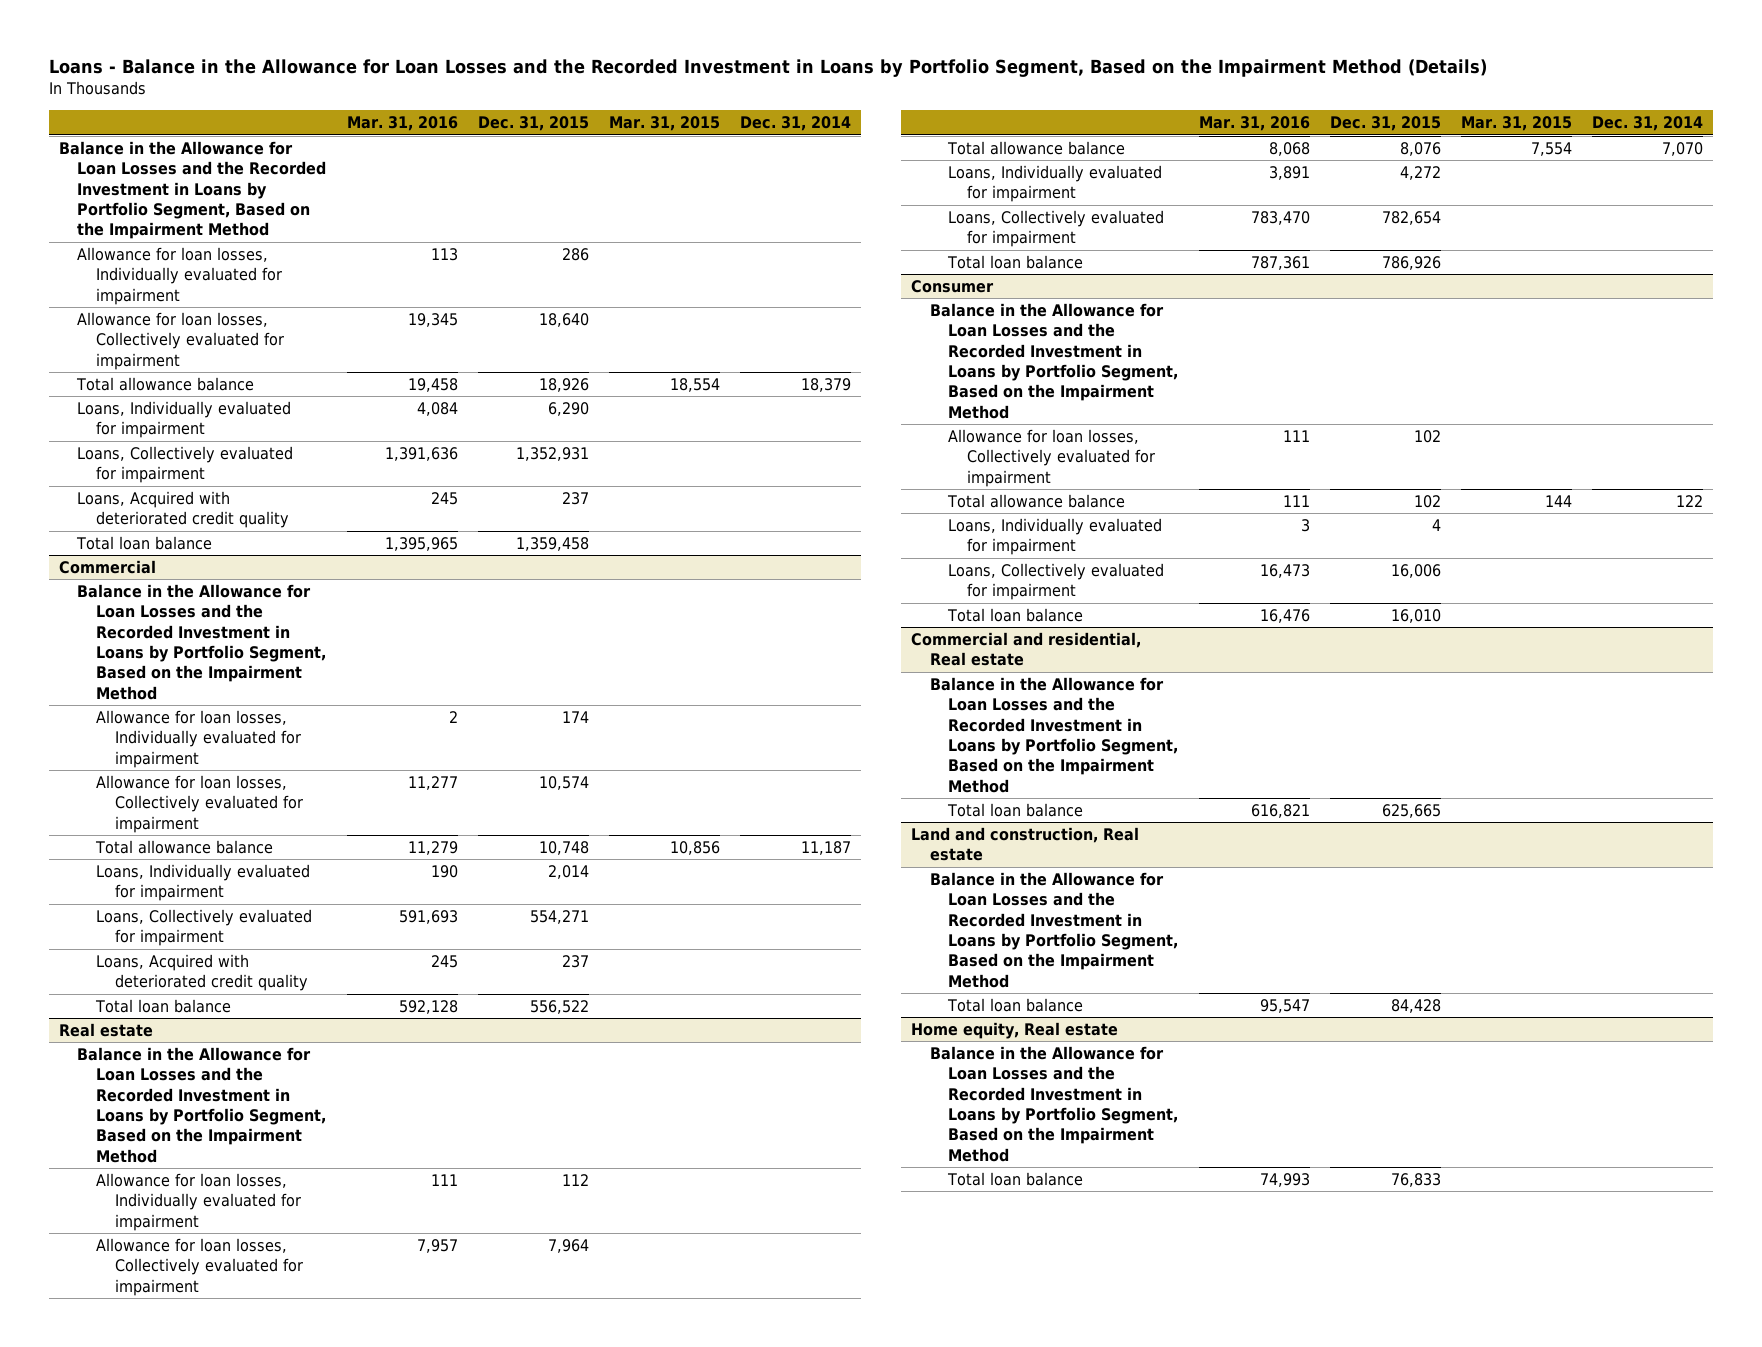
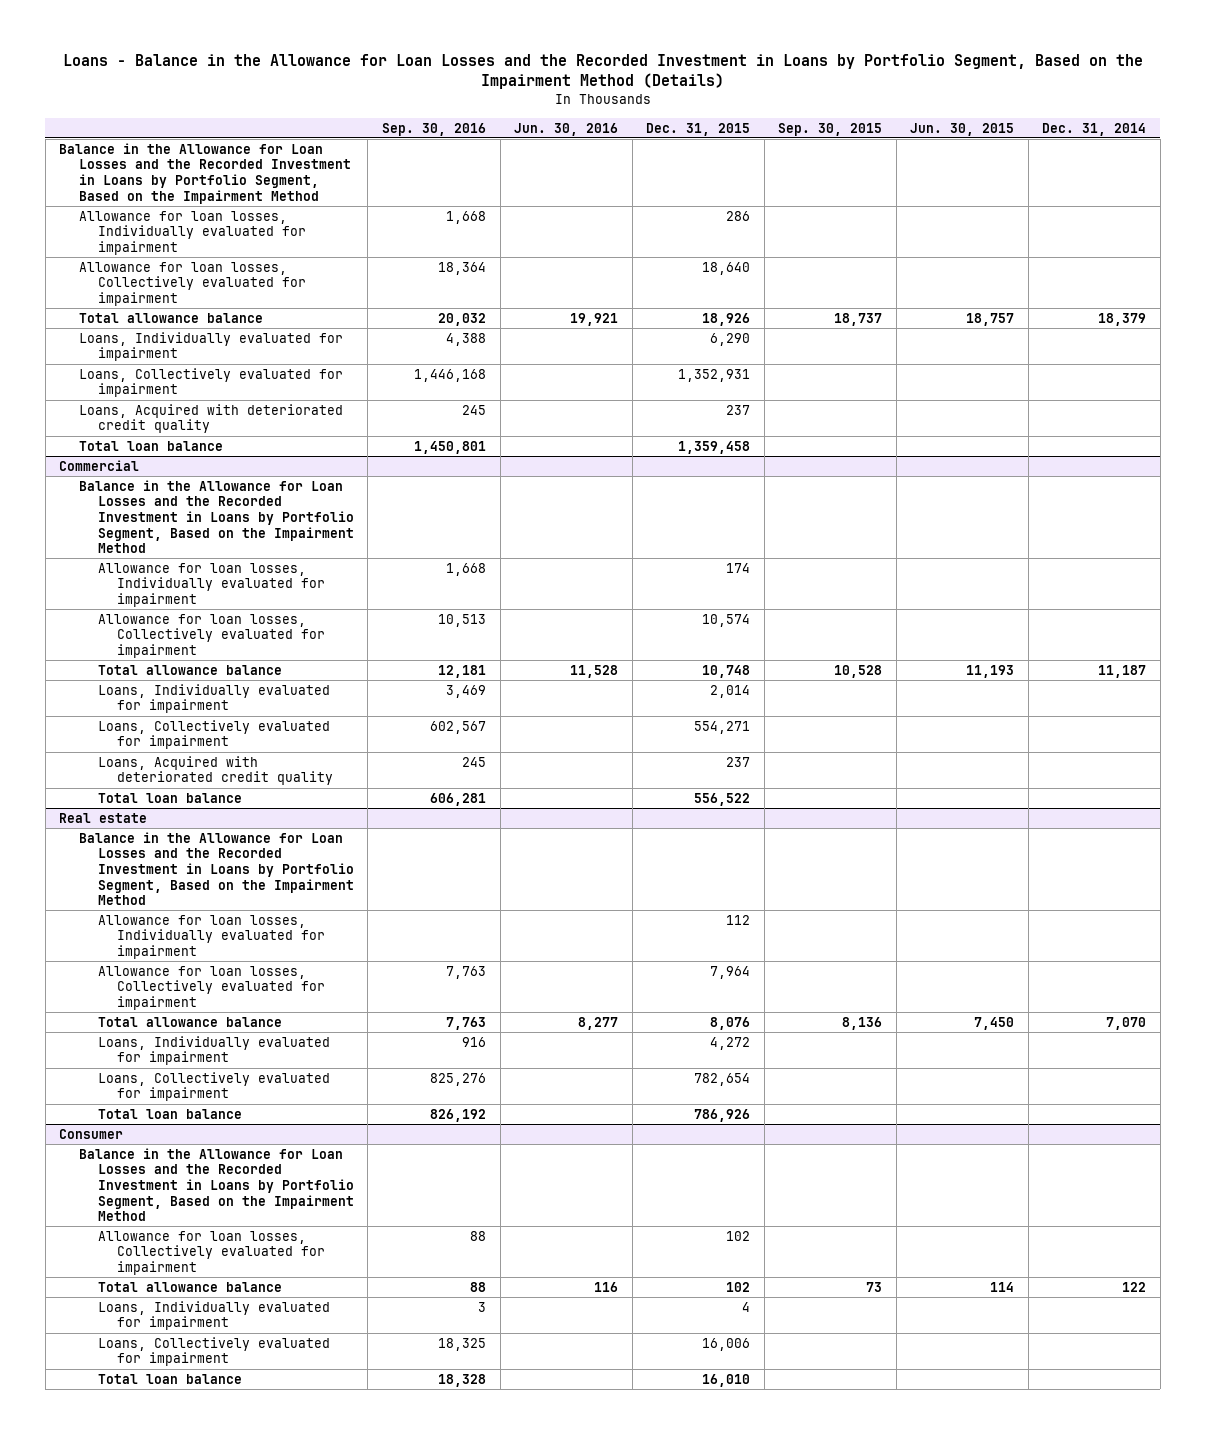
- | Mar. 31, 2016 | Dec. 31, 2015 | Mar. 31, 2015 | Dec. 31, 2014
+ | Sep. 30, 2016 | Jun. 30, 2016 | Dec. 31, 2015 | Sep. 30, 2015 | Jun. 30, 2015 | Dec. 31, 2014
- Commercial and residential, Real estate
- Balance in the Allowance for Loan Losses and the Recorded Investment in Loans by Portfolio Segment, Based on the Impairment Method
- Total loan balance | 616,821 | 625,665 | |
- Land and construction, Real estate
- Balance in the Allowance for Loan Losses and the Recorded Investment in Loans by Portfolio Segment, Based on the Impairment Method
- Total loan balance | 95,547 | 84,428 | |
- Home equity, Real estate
- Balance in the Allowance for Loan Losses and the Recorded Investment in Loans by Portfolio Segment, Based on the Impairment Method
- Total loan balance | 74,993 | 76,833 | |

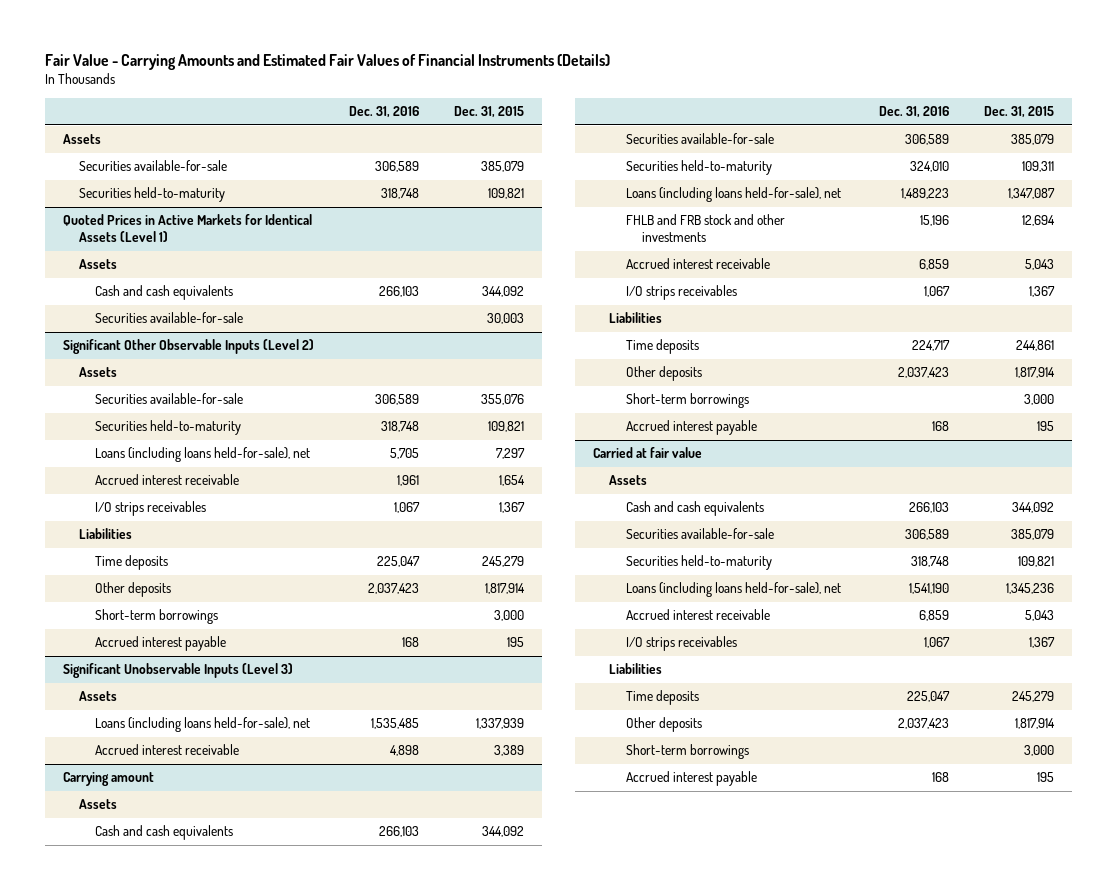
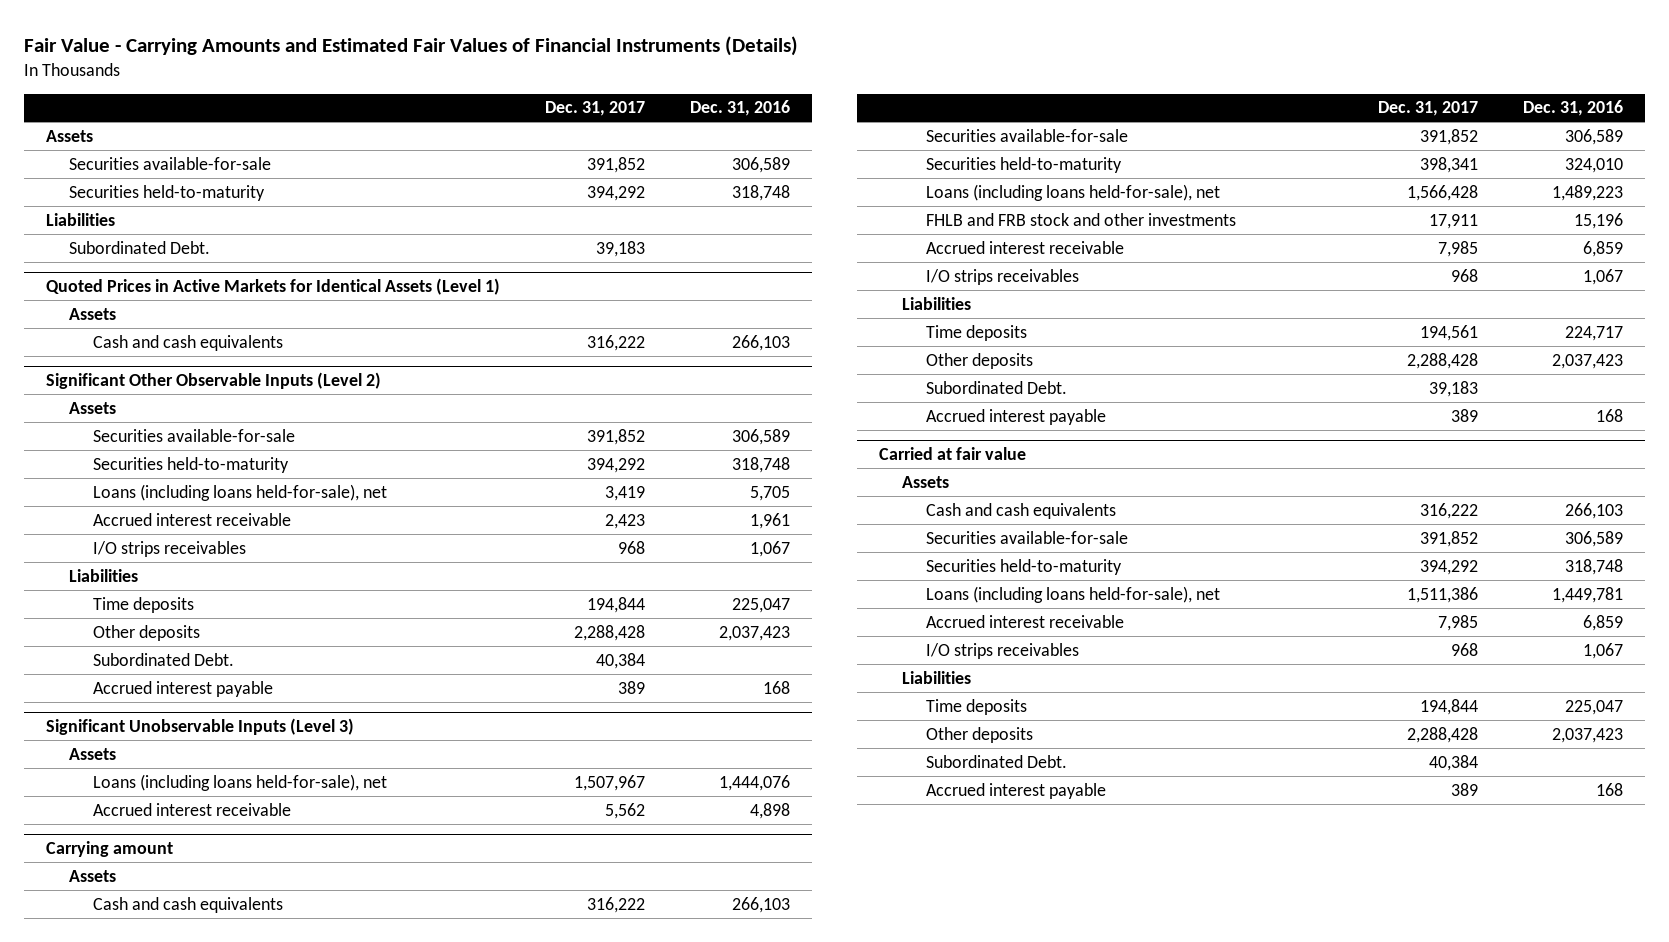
- | Dec. 31, 2016 | Dec. 31, 2015
+ | Dec. 31, 2017 | Dec. 31, 2016
+ Liabilities
+ Subordinated Debt. | 39,183 |
@ Quoted Prices in Active Markets for Identical Assets (Level 1)
- Securities available-for-sale | | 30,003
@ Significant Other Observable Inputs (Level 2)
- Short-term borrowings | | 3,000
+ Subordinated Debt. | 40,384 |
@ Significant Unobservable Inputs (Level 3)
- Loans (including loans held-for-sale), net | 1,535,485 | 1,337,939
+ Loans (including loans held-for-sale), net | 1,507,967 | 1,444,076
@ Carrying amount
- Short-term borrowings | | 3,000
+ Subordinated Debt. | 39,183 |
@ Carried at fair value
- Loans (including loans held-for-sale), net | 1,541,190 | 1,345,236
+ Loans (including loans held-for-sale), net | 1,511,386 | 1,449,781
- Short-term borrowings | | 3,000
+ Subordinated Debt. | 40,384 |

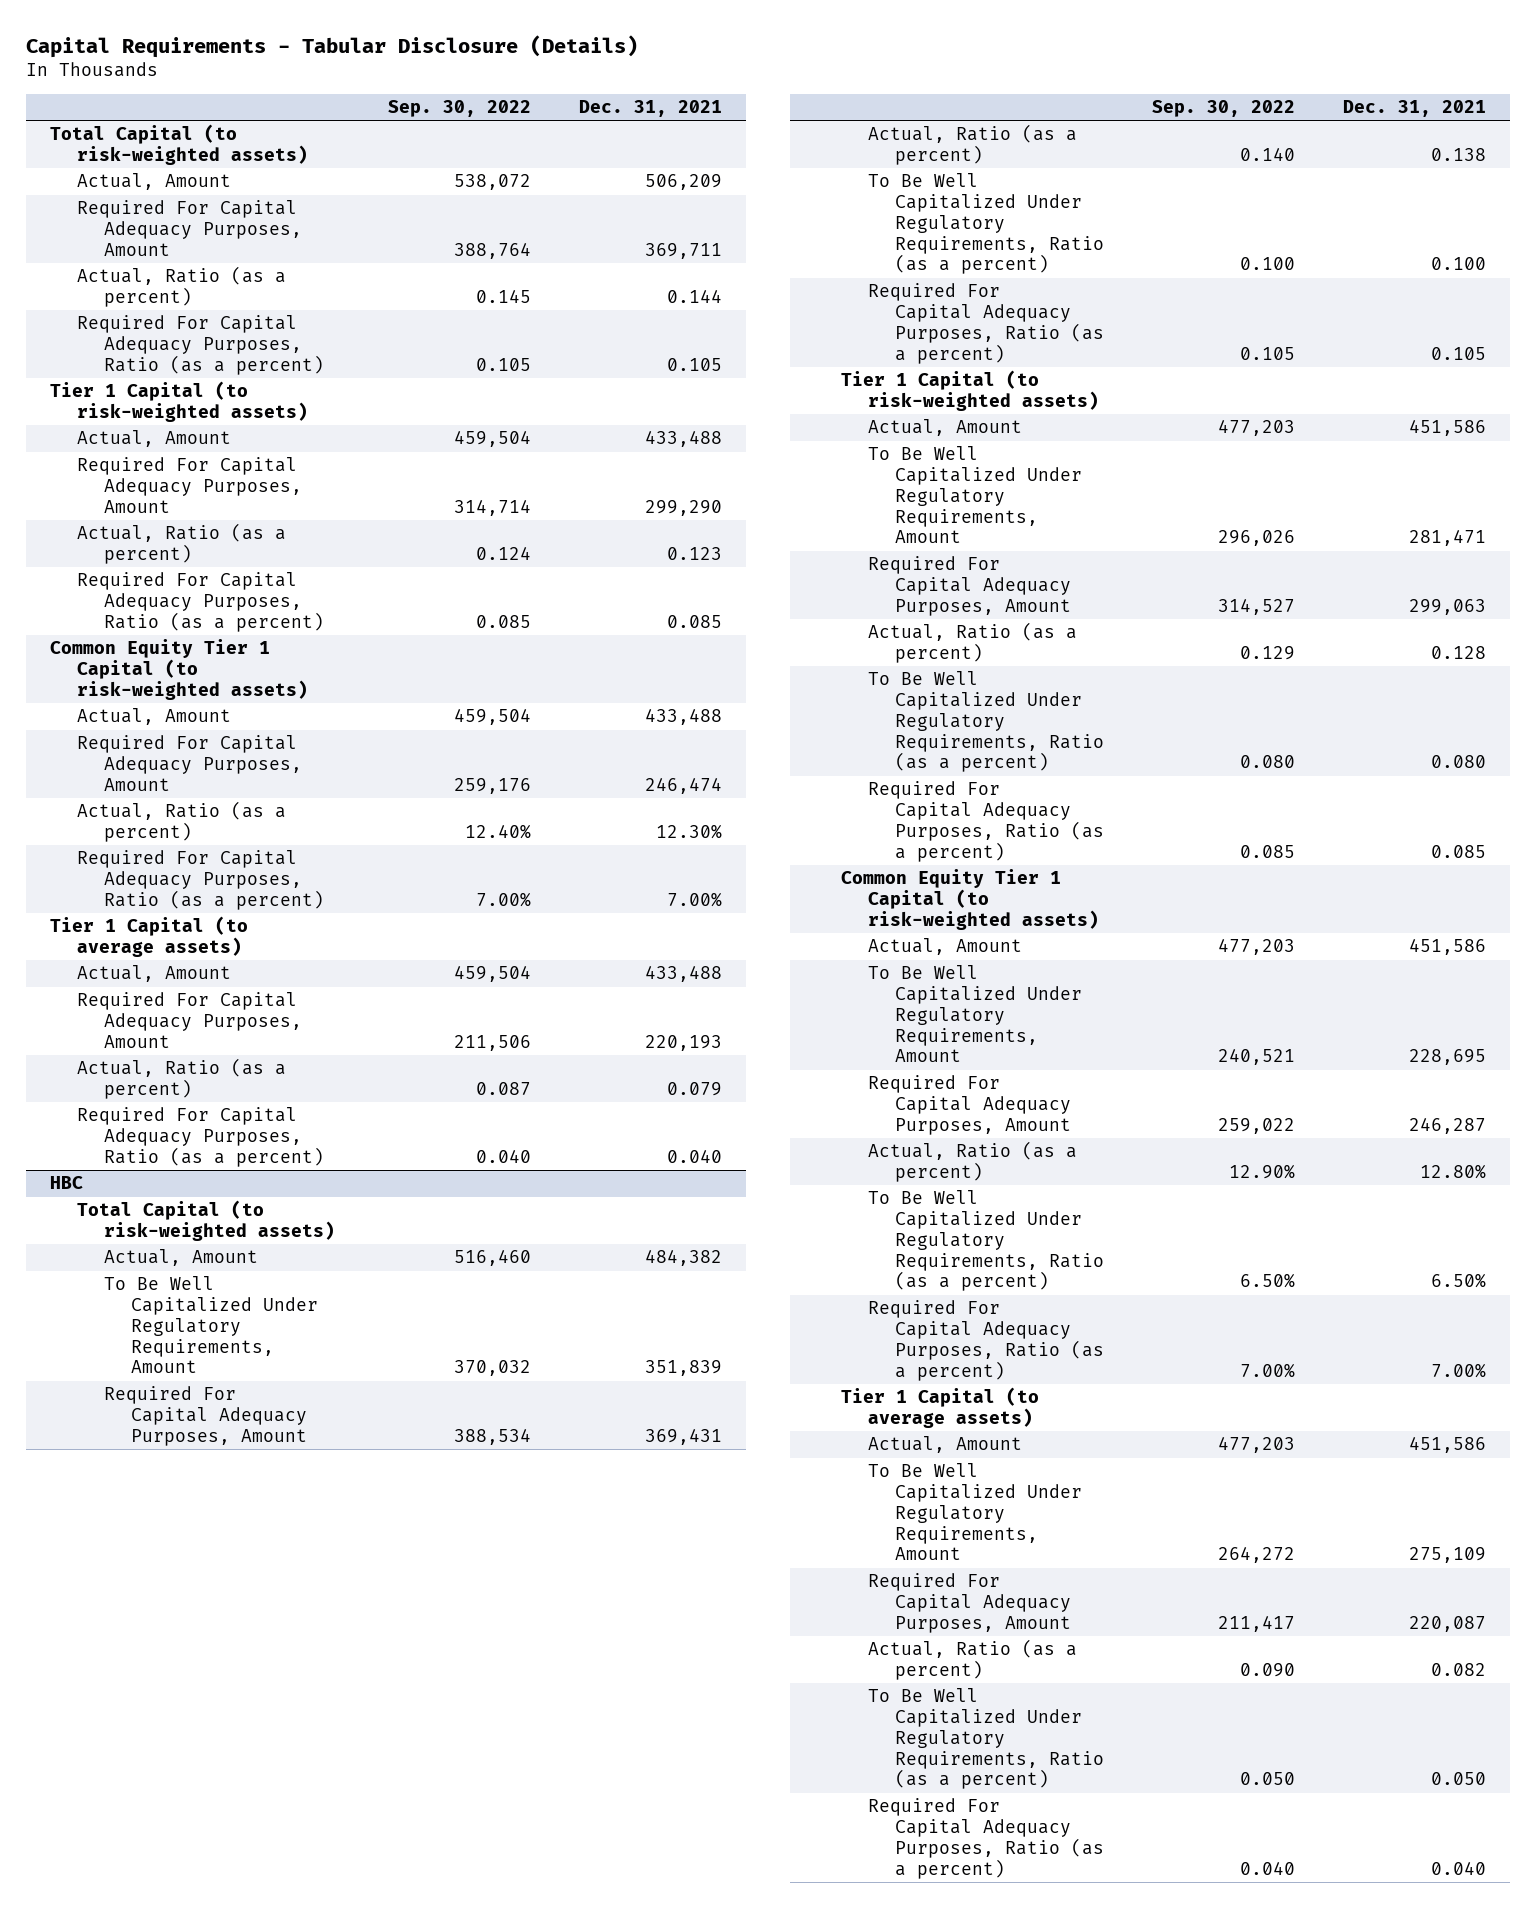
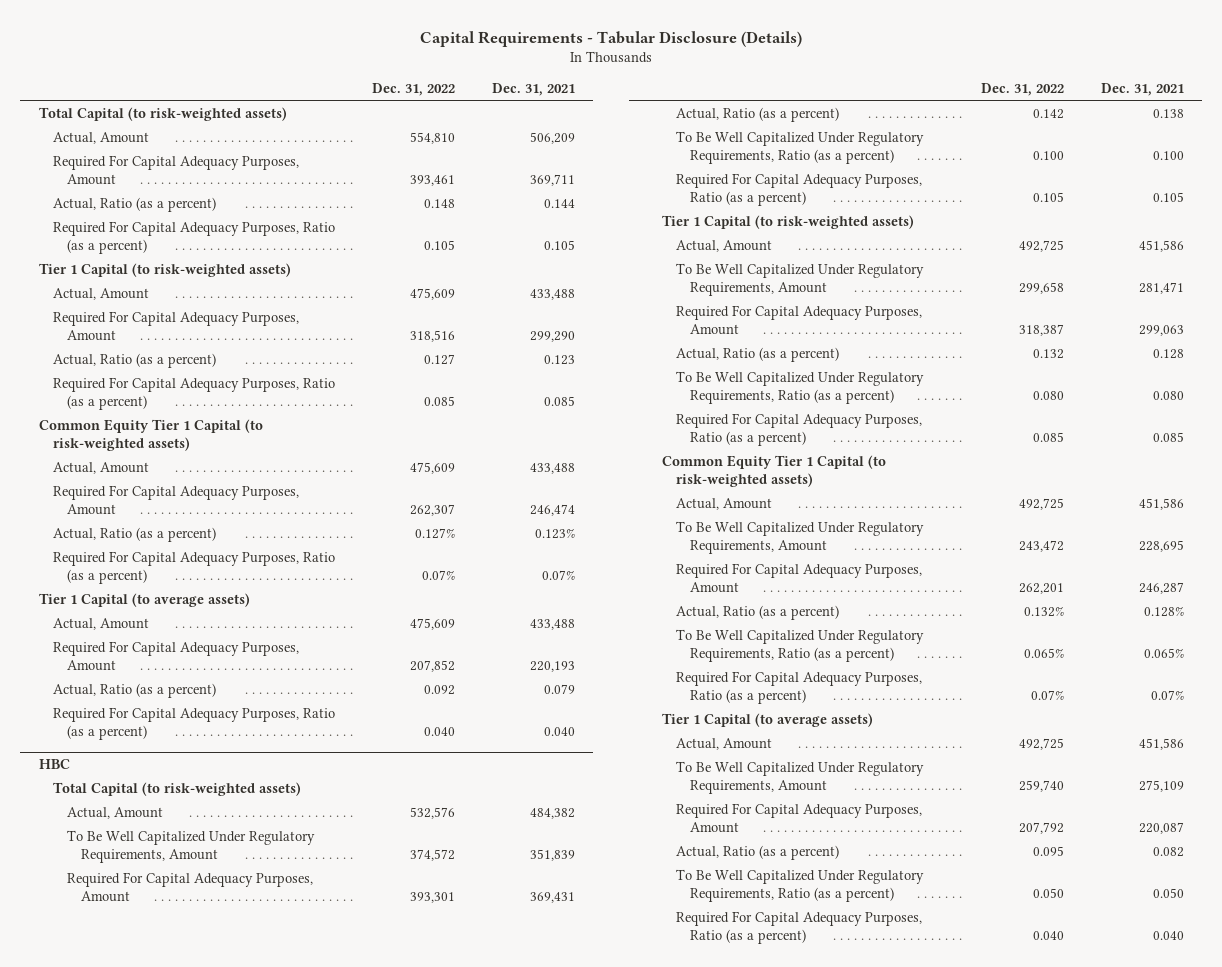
- | Sep. 30, 2022 | Dec. 31, 2021
+ | Dec. 31, 2022 | Dec. 31, 2021
- Actual, Ratio (as a percent) | 12.40% | 12.30%
- Required For Capital Adequacy Purposes, Ratio (as a percent) | 7.00% | 7.00%
+ Actual, Ratio (as a percent) | 0.127% | 0.123%
+ Required For Capital Adequacy Purposes, Ratio (as a percent) | 0.07% | 0.07%
@ HBC
- Actual, Ratio (as a percent) | 12.90% | 12.80%
- To Be Well Capitalized Under Regulatory Requirements, Ratio (as a percent) | 6.50% | 6.50%
- Required For Capital Adequacy Purposes, Ratio (as a percent) | 7.00% | 7.00%
+ Actual, Ratio (as a percent) | 0.132% | 0.128%
+ To Be Well Capitalized Under Regulatory Requirements, Ratio (as a percent) | 0.065% | 0.065%
+ Required For Capital Adequacy Purposes, Ratio (as a percent) | 0.07% | 0.07%

